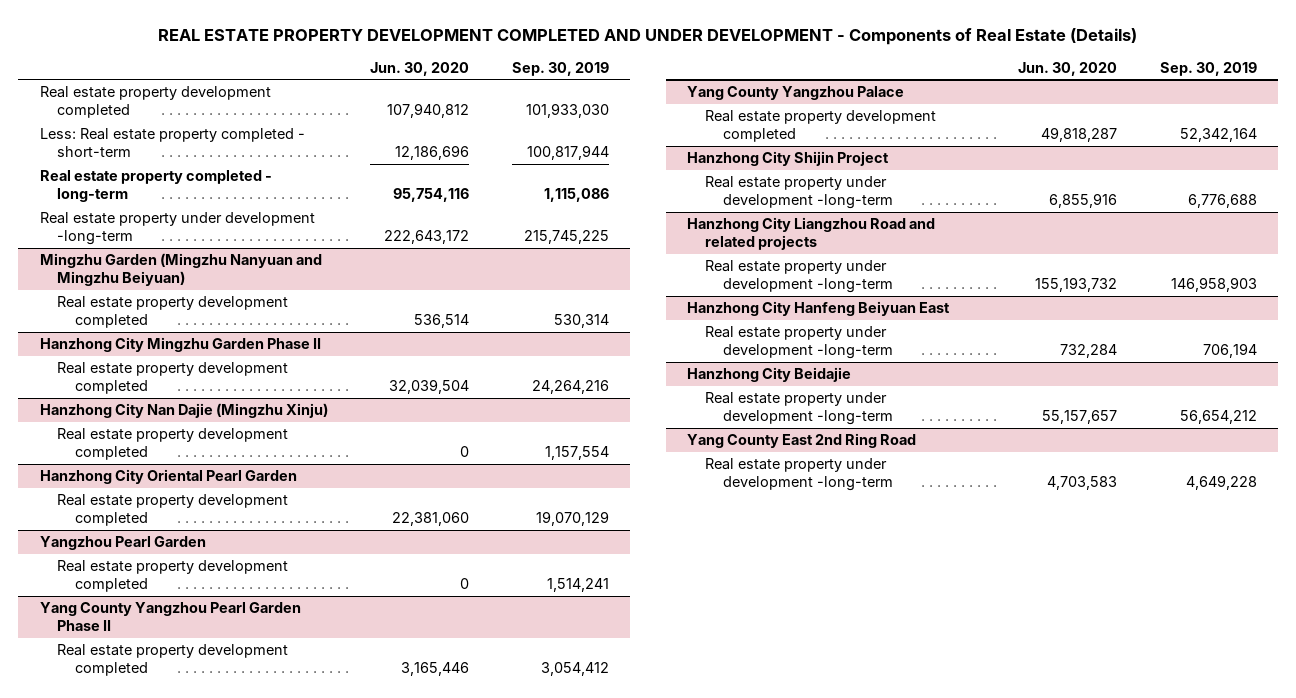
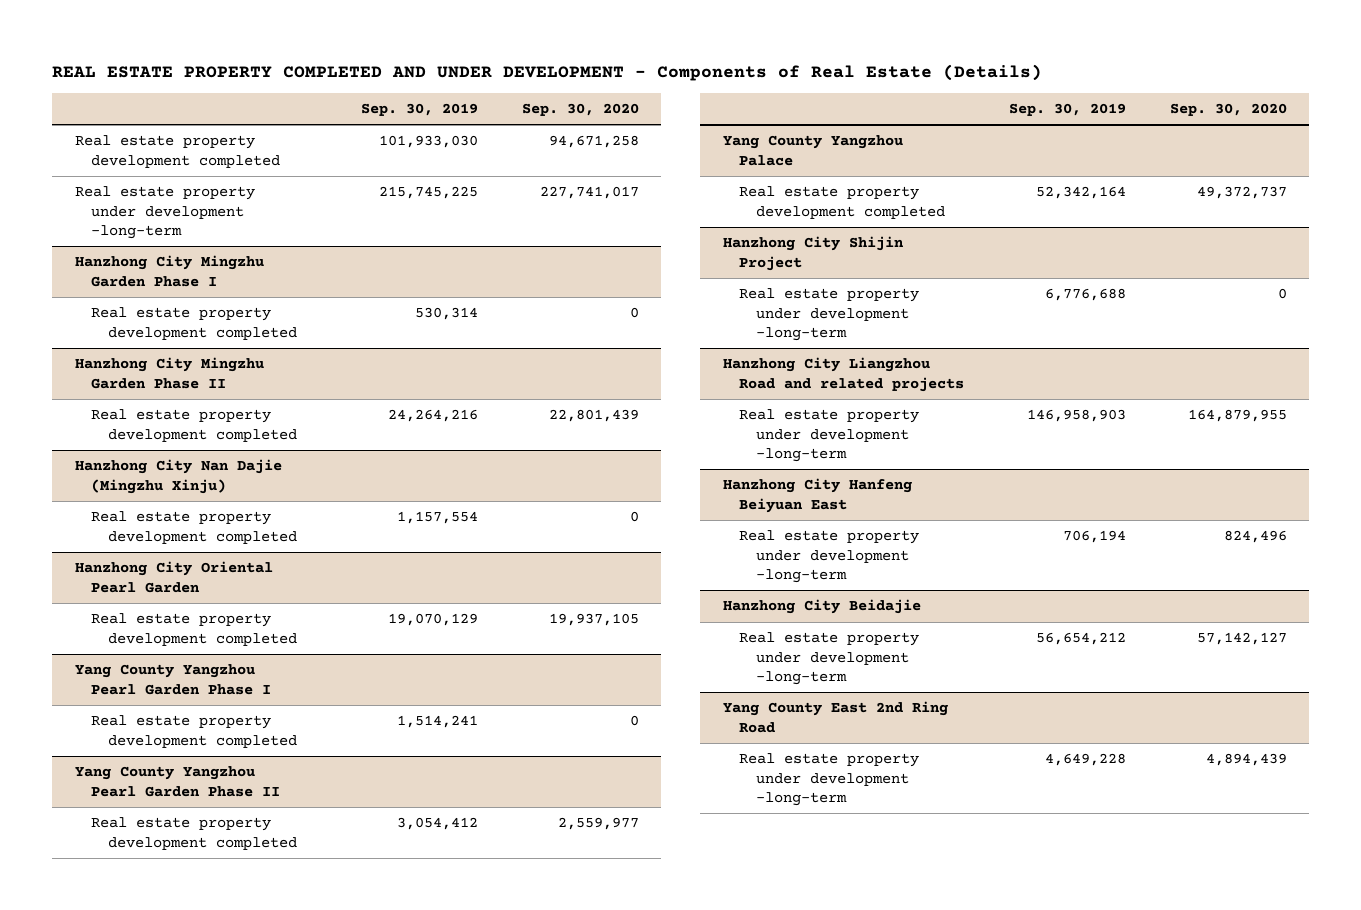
- REAL ESTATE PROPERTY DEVELOPMENT COMPLETED AND UNDER DEVELOPMENT - Components of Real Estate (Details)
+ REAL ESTATE PROPERTY COMPLETED AND UNDER DEVELOPMENT - Components of Real Estate (Details)
- | Jun. 30, 2020 | Sep. 30, 2019
+ | Sep. 30, 2019 | Sep. 30, 2020
- Less: Real estate property completed - short-term | 12,186,696 | 100,817,944
- Real estate property completed - long-term | 95,754,116 | 1,115,086
- Mingzhu Garden (Mingzhu Nanyuan and Mingzhu Beiyuan)
+ Hanzhong City Mingzhu Garden Phase I
- Yangzhou Pearl Garden
+ Yang County Yangzhou Pearl Garden Phase I

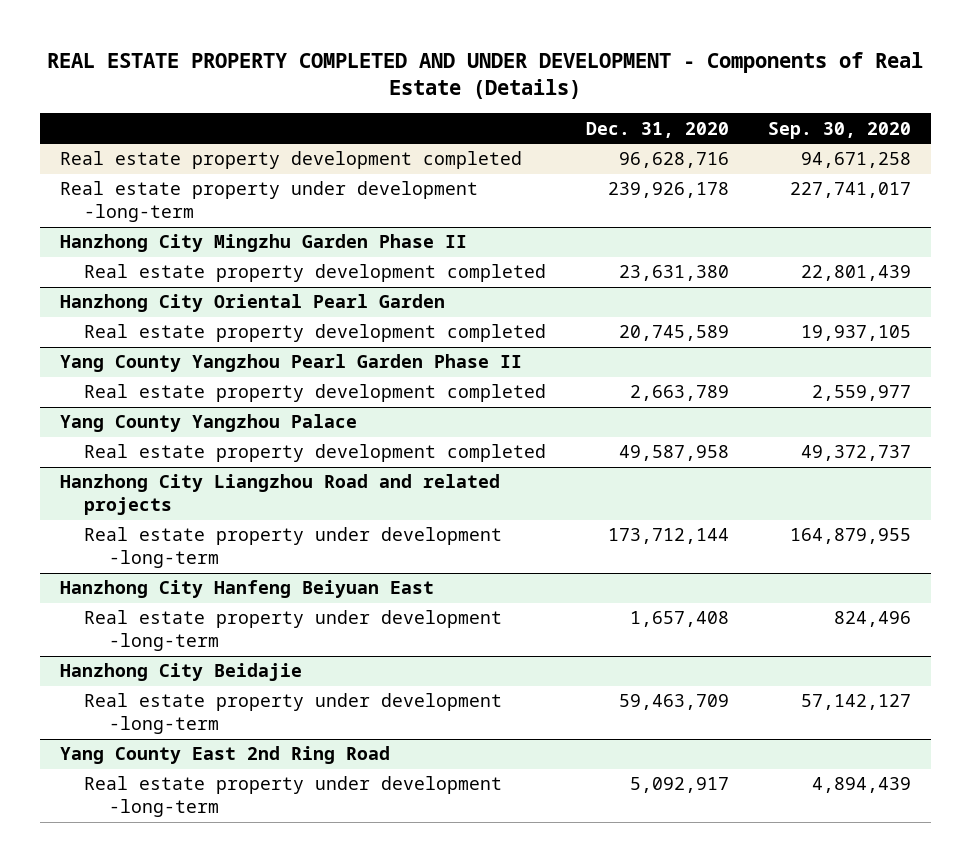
- | Sep. 30, 2019 | Sep. 30, 2020
+ | Dec. 31, 2020 | Sep. 30, 2020
- Hanzhong City Mingzhu Garden Phase I
- Real estate property development completed | 530,314 | 0
- Hanzhong City Nan Dajie (Mingzhu Xinju)
- Real estate property development completed | 1,157,554 | 0
- Yang County Yangzhou Pearl Garden Phase I
- Real estate property development completed | 1,514,241 | 0
- Hanzhong City Shijin Project
- Real estate property under development -long-term | 6,776,688 | 0

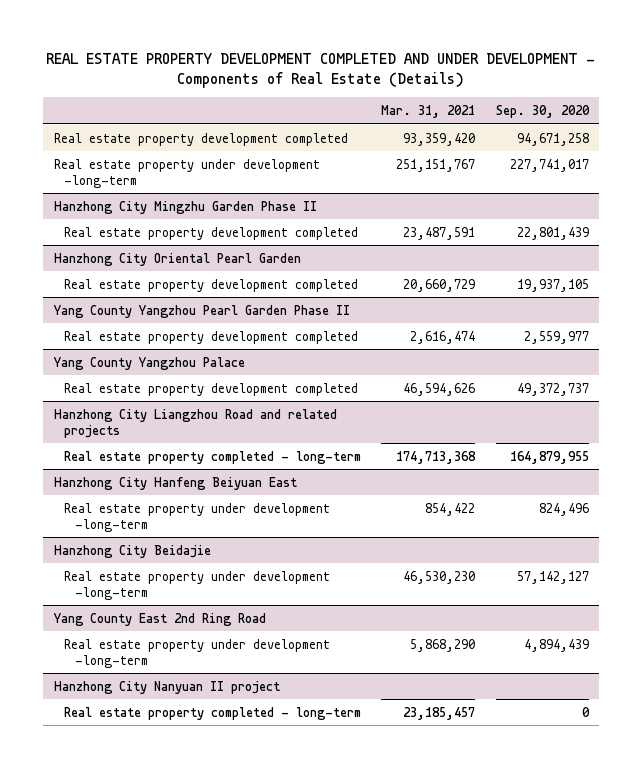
- REAL ESTATE PROPERTY COMPLETED AND UNDER DEVELOPMENT - Components of Real Estate (Details)
+ REAL ESTATE PROPERTY DEVELOPMENT COMPLETED AND UNDER DEVELOPMENT - Components of Real Estate (Details)
- | Dec. 31, 2020 | Sep. 30, 2020
+ | Mar. 31, 2021 | Sep. 30, 2020
@ Hanzhong City Liangzhou Road and related projects
- Real estate property under development -long-term | 173,712,144 | 164,879,955
+ Real estate property completed - long-term | 174,713,368 | 164,879,955
+ Hanzhong City Nanyuan II project
+ Real estate property completed - long-term | 23,185,457 | 0

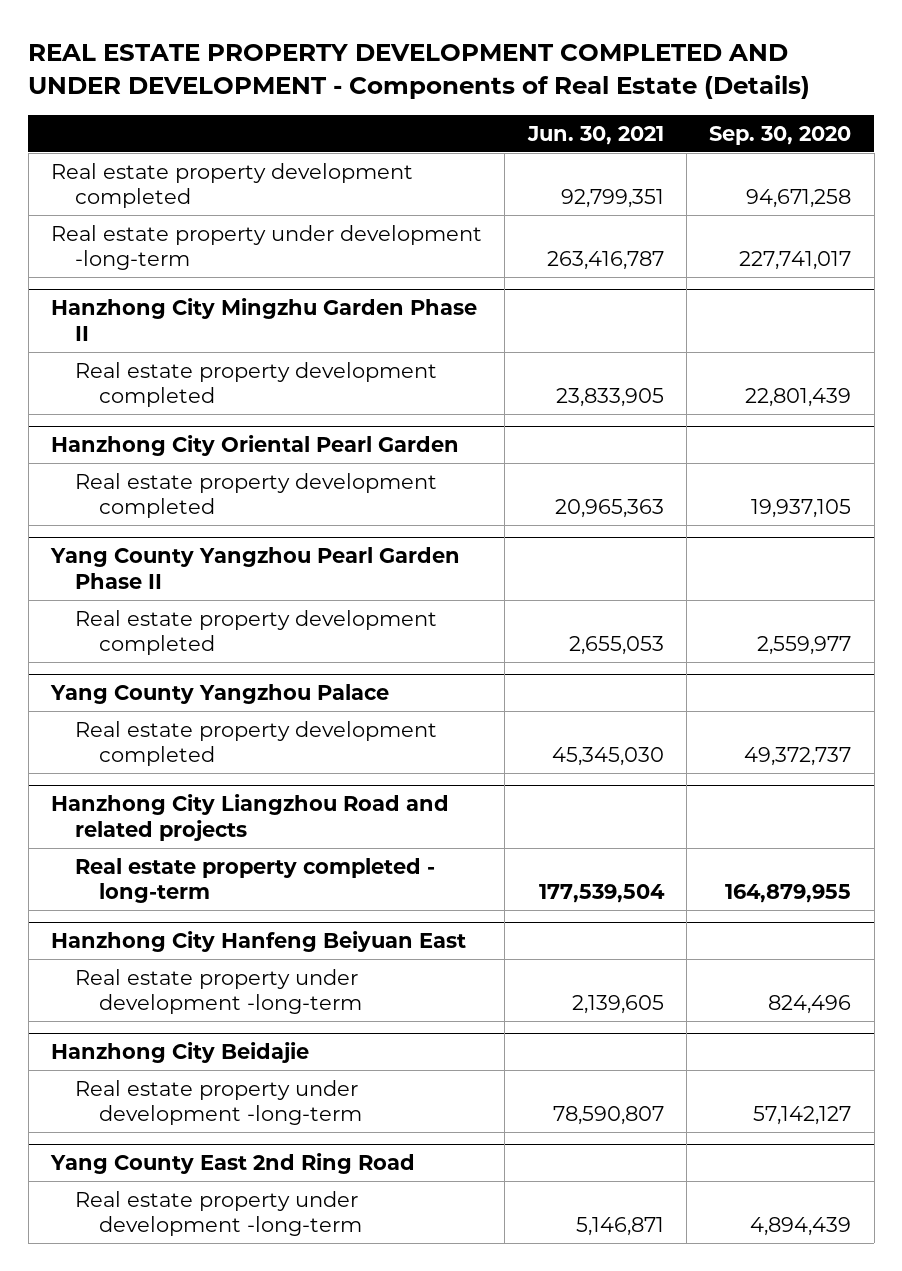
- | Mar. 31, 2021 | Sep. 30, 2020
+ | Jun. 30, 2021 | Sep. 30, 2020
- Hanzhong City Nanyuan II project
- Real estate property completed - long-term | 23,185,457 | 0

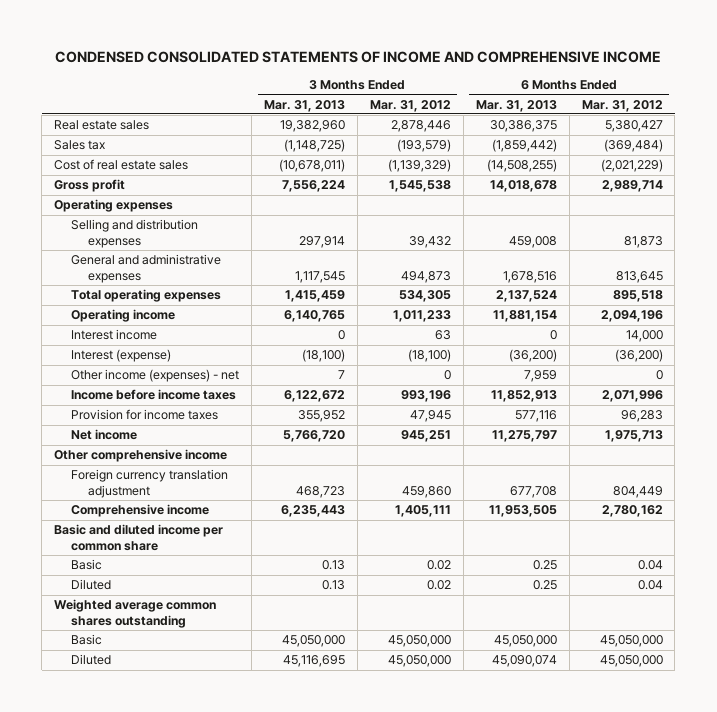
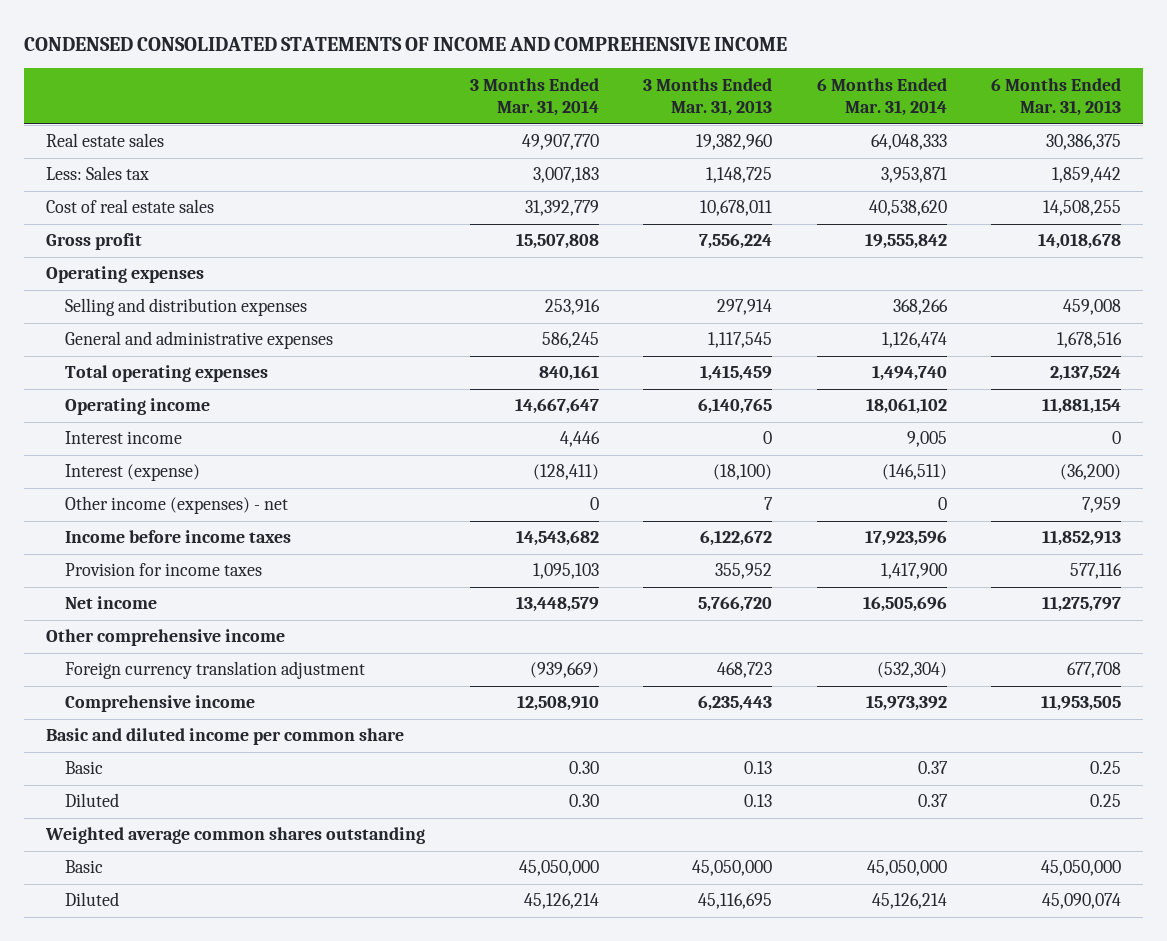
- | 3 Months Ended Mar. 31, 2013 | 3 Months Ended Mar. 31, 2012 | 6 Months Ended Mar. 31, 2013 | 6 Months Ended Mar. 31, 2012
+ | 3 Months Ended Mar. 31, 2014 | 3 Months Ended Mar. 31, 2013 | 6 Months Ended Mar. 31, 2014 | 6 Months Ended Mar. 31, 2013
- Sales tax | (1,148,725) | (193,579) | (1,859,442) | (369,484)
- Cost of real estate sales | (10,678,011) | (1,139,329) | (14,508,255) | (2,021,229)
+ Less: Sales tax | 3,007,183 | 1,148,725 | 3,953,871 | 1,859,442
+ Cost of real estate sales | 31,392,779 | 10,678,011 | 40,538,620 | 14,508,255

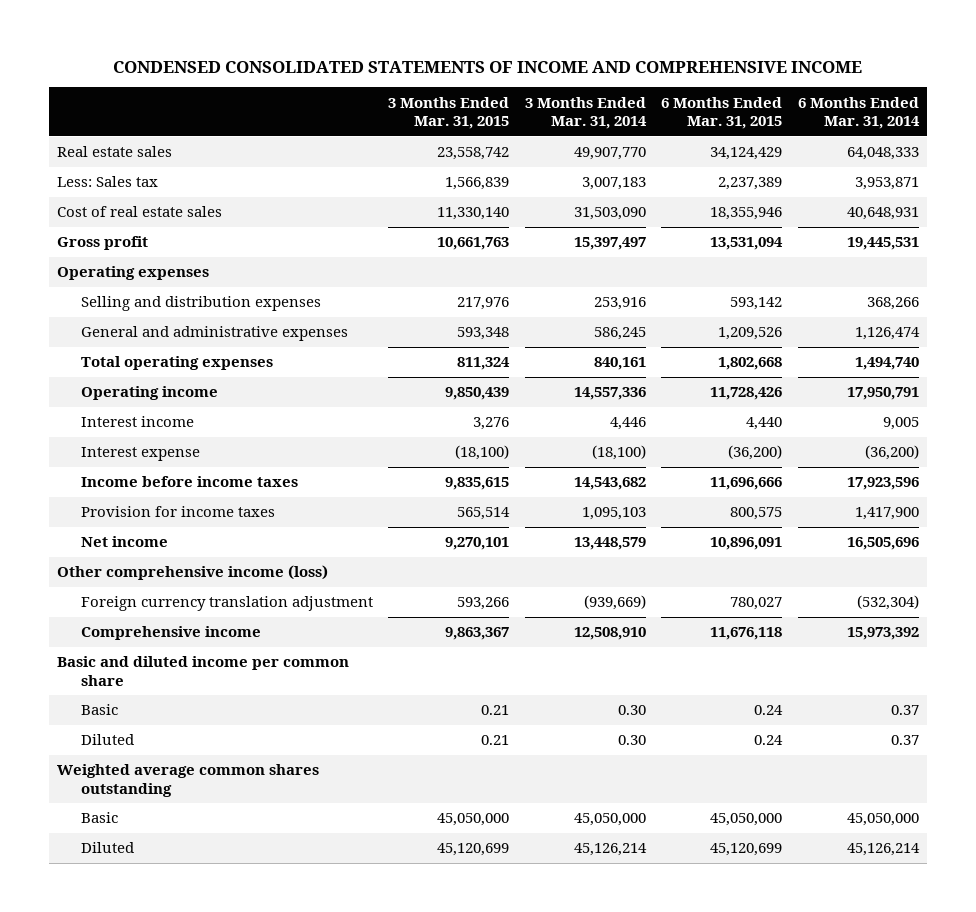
- | 3 Months Ended Mar. 31, 2014 | 3 Months Ended Mar. 31, 2013 | 6 Months Ended Mar. 31, 2014 | 6 Months Ended Mar. 31, 2013
+ | 3 Months Ended Mar. 31, 2015 | 3 Months Ended Mar. 31, 2014 | 6 Months Ended Mar. 31, 2015 | 6 Months Ended Mar. 31, 2014
- Cost of real estate sales | 31,392,779 | 10,678,011 | 40,538,620 | 14,508,255
- Gross profit | 15,507,808 | 7,556,224 | 19,555,842 | 14,018,678
+ Cost of real estate sales | 11,330,140 | 31,503,090 | 18,355,946 | 40,648,931
+ Gross profit | 10,661,763 | 15,397,497 | 13,531,094 | 19,445,531
- Operating income | 14,667,647 | 6,140,765 | 18,061,102 | 11,881,154
+ Operating income | 9,850,439 | 14,557,336 | 11,728,426 | 17,950,791
- Interest (expense) | (128,411) | (18,100) | (146,511) | (36,200)
- Other income (expenses) - net | 0 | 7 | 0 | 7,959
+ Interest expense | (18,100) | (18,100) | (36,200) | (36,200)
- Other comprehensive income
+ Other comprehensive income (loss)

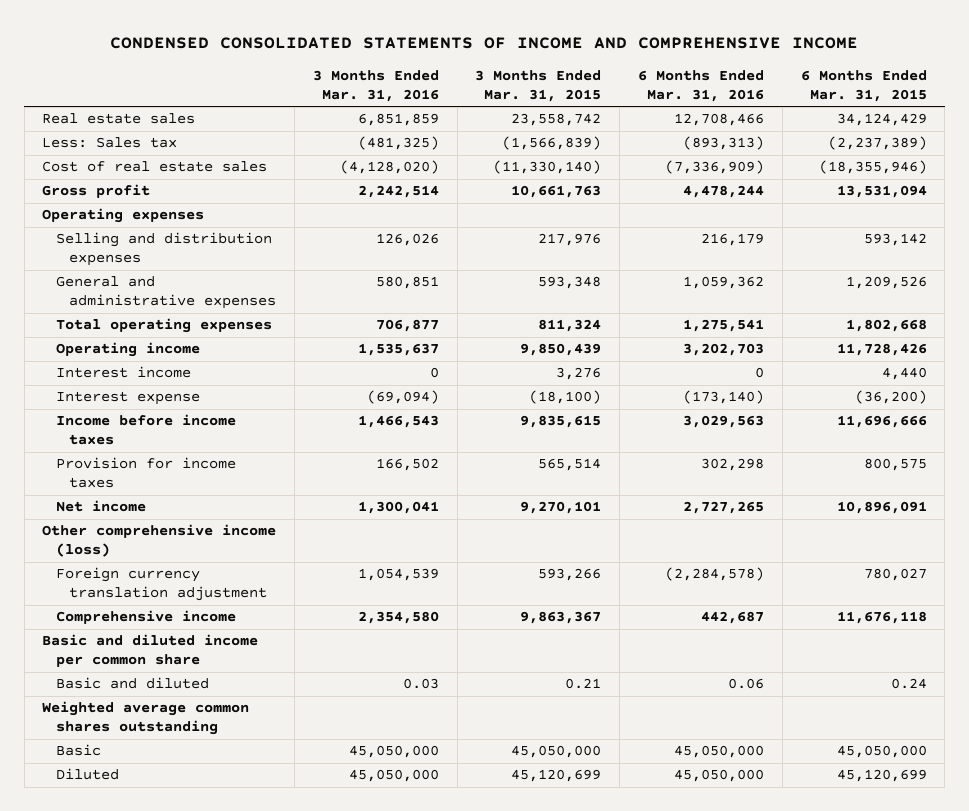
- | 3 Months Ended Mar. 31, 2015 | 3 Months Ended Mar. 31, 2014 | 6 Months Ended Mar. 31, 2015 | 6 Months Ended Mar. 31, 2014
+ | 3 Months Ended Mar. 31, 2016 | 3 Months Ended Mar. 31, 2015 | 6 Months Ended Mar. 31, 2016 | 6 Months Ended Mar. 31, 2015
- Less: Sales tax | 1,566,839 | 3,007,183 | 2,237,389 | 3,953,871
- Cost of real estate sales | 11,330,140 | 31,503,090 | 18,355,946 | 40,648,931
+ Less: Sales tax | (481,325) | (1,566,839) | (893,313) | (2,237,389)
+ Cost of real estate sales | (4,128,020) | (11,330,140) | (7,336,909) | (18,355,946)
- Basic | 0.21 | 0.30 | 0.24 | 0.37
- Diluted | 0.21 | 0.30 | 0.24 | 0.37
+ Basic and diluted | 0.03 | 0.21 | 0.06 | 0.24

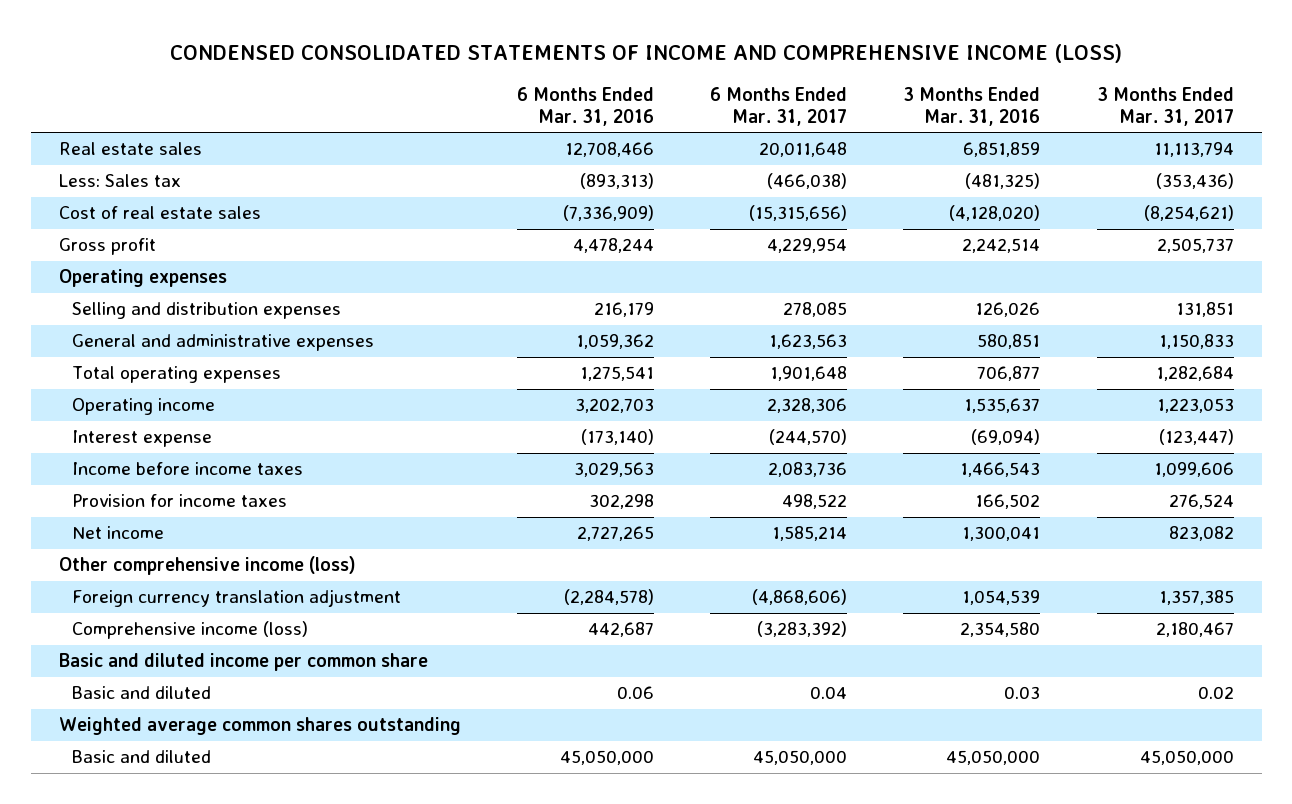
- CONDENSED CONSOLIDATED STATEMENTS OF INCOME AND COMPREHENSIVE INCOME
+ CONDENSED CONSOLIDATED STATEMENTS OF INCOME AND COMPREHENSIVE INCOME (LOSS)
- | 3 Months Ended Mar. 31, 2016 | 3 Months Ended Mar. 31, 2015 | 6 Months Ended Mar. 31, 2016 | 6 Months Ended Mar. 31, 2015
+ | 6 Months Ended Mar. 31, 2016 | 6 Months Ended Mar. 31, 2017 | 3 Months Ended Mar. 31, 2016 | 3 Months Ended Mar. 31, 2017
- Interest income | 0 | 3,276 | 0 | 4,440
- Comprehensive income | 2,354,580 | 9,863,367 | 442,687 | 11,676,118
+ Comprehensive income (loss) | 442,687 | (3,283,392) | 2,354,580 | 2,180,467
- Basic | 45,050,000 | 45,050,000 | 45,050,000 | 45,050,000
- Diluted | 45,050,000 | 45,120,699 | 45,050,000 | 45,120,699
+ Basic and diluted | 45,050,000 | 45,050,000 | 45,050,000 | 45,050,000

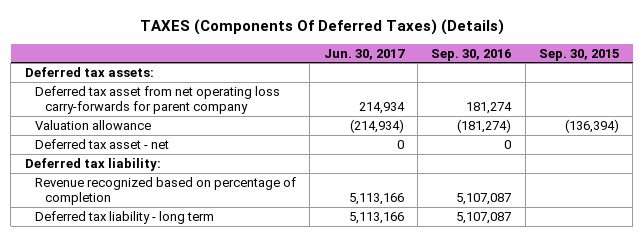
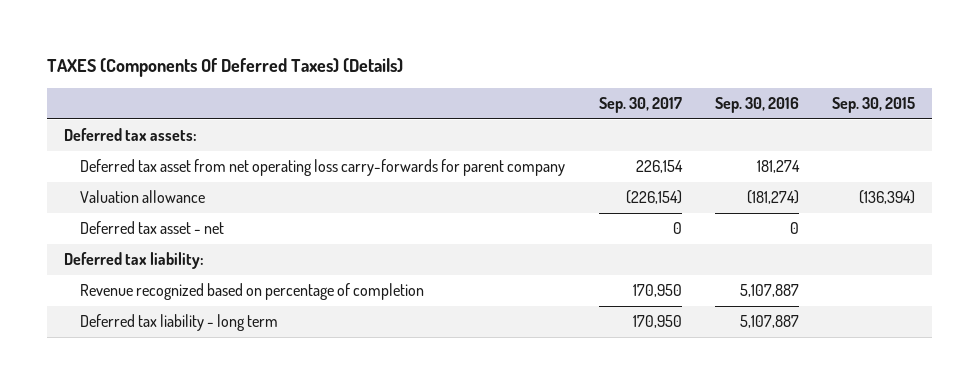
- | Jun. 30, 2017 | Sep. 30, 2016 | Sep. 30, 2015
+ | Sep. 30, 2017 | Sep. 30, 2016 | Sep. 30, 2015
- Revenue recognized based on percentage of completion | 5,113,166 | 5,107,087 |
- Deferred tax liability - long term | 5,113,166 | 5,107,087 |
+ Revenue recognized based on percentage of completion | 170,950 | 5,107,887 |
+ Deferred tax liability - long term | 170,950 | 5,107,887 |

